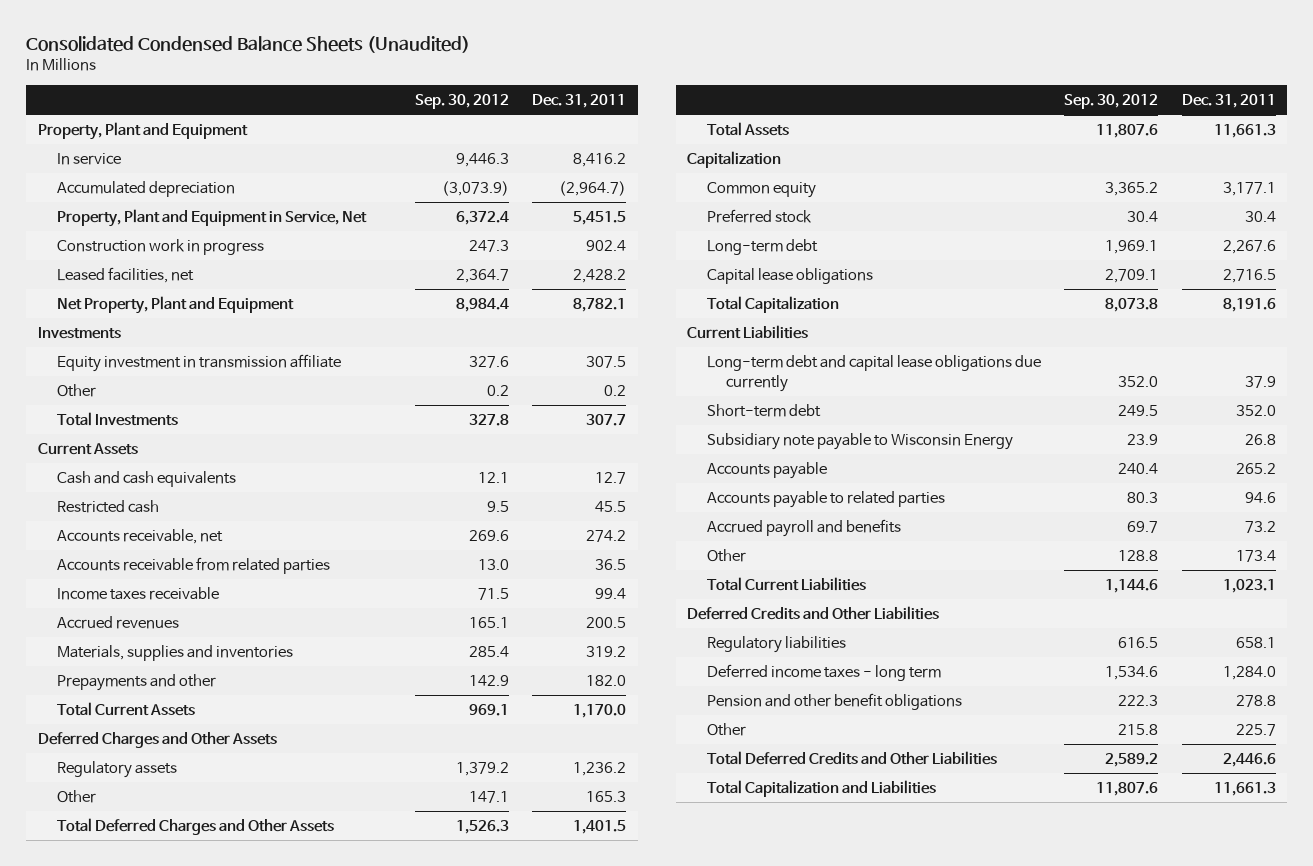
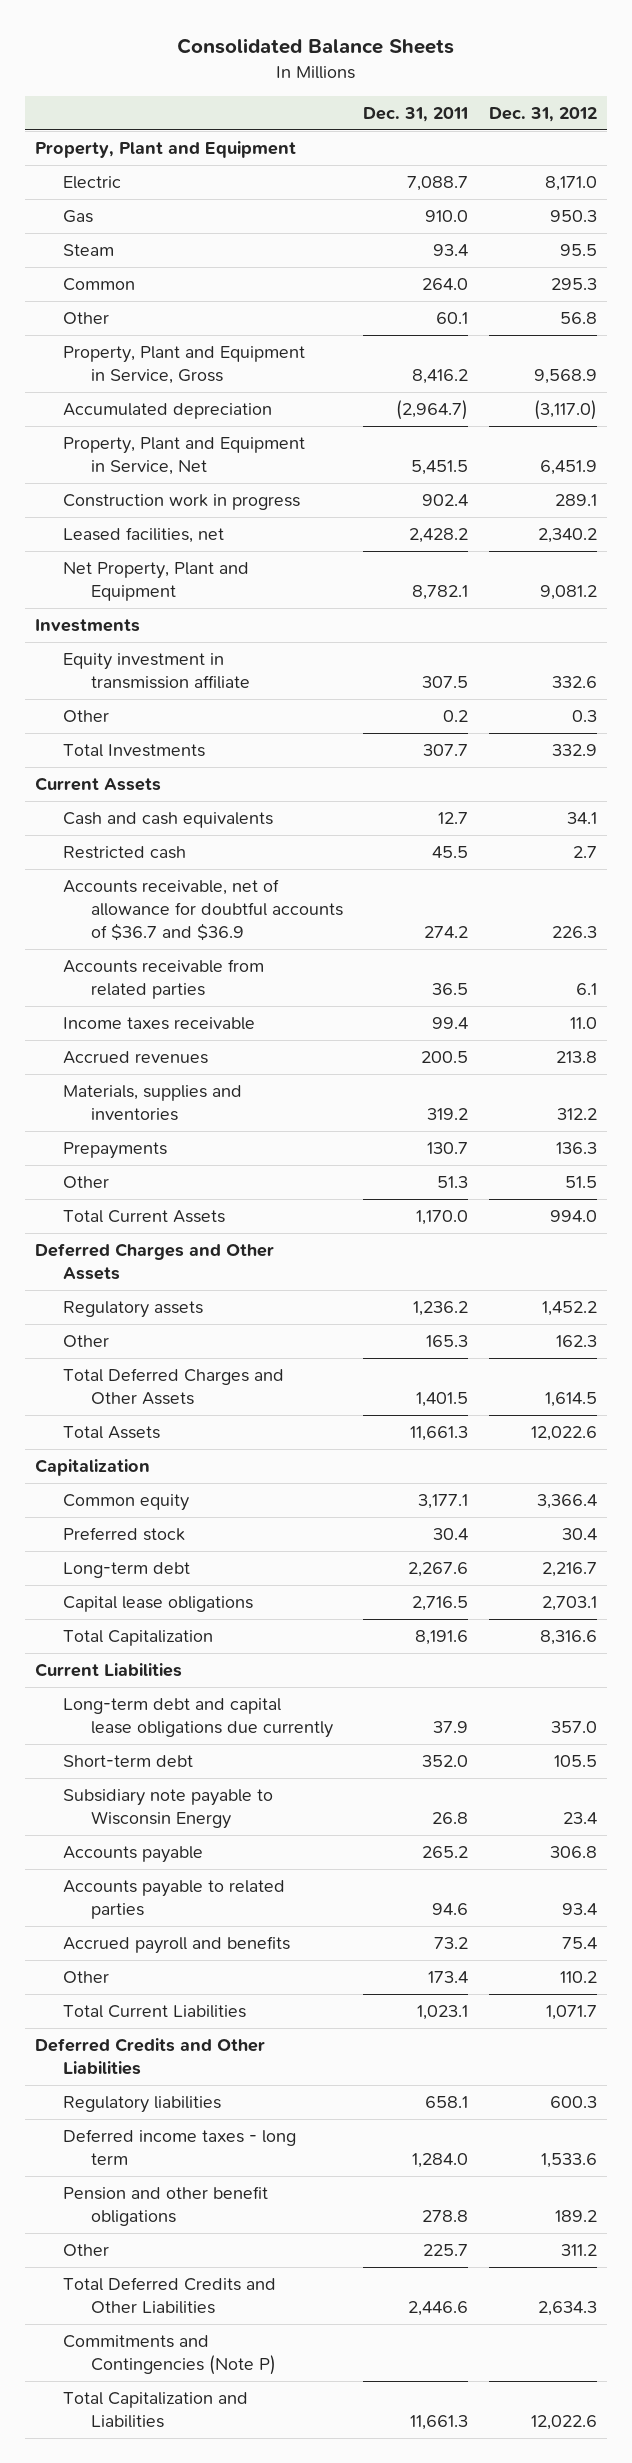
- Consolidated Condensed Balance Sheets (Unaudited)
+ Consolidated Balance Sheets
- | Sep. 30, 2012 | Dec. 31, 2011
+ | Dec. 31, 2011 | Dec. 31, 2012
- In service | 9,446.3 | 8,416.2
+ Electric | 7,088.7 | 8,171.0
+ Gas | 910.0 | 950.3
+ Steam | 93.4 | 95.5
+ Common | 264.0 | 295.3
+ Other | 60.1 | 56.8
+ Property, Plant and Equipment in Service, Gross | 8,416.2 | 9,568.9
- Accounts receivable, net | 269.6 | 274.2
+ Accounts receivable, net of allowance for doubtful accounts of $36.7 and $36.9 | 274.2 | 226.3
- Prepayments and other | 142.9 | 182.0
+ Prepayments | 130.7 | 136.3
+ Other | 51.3 | 51.5
+ Commitments and Contingencies (Note P)

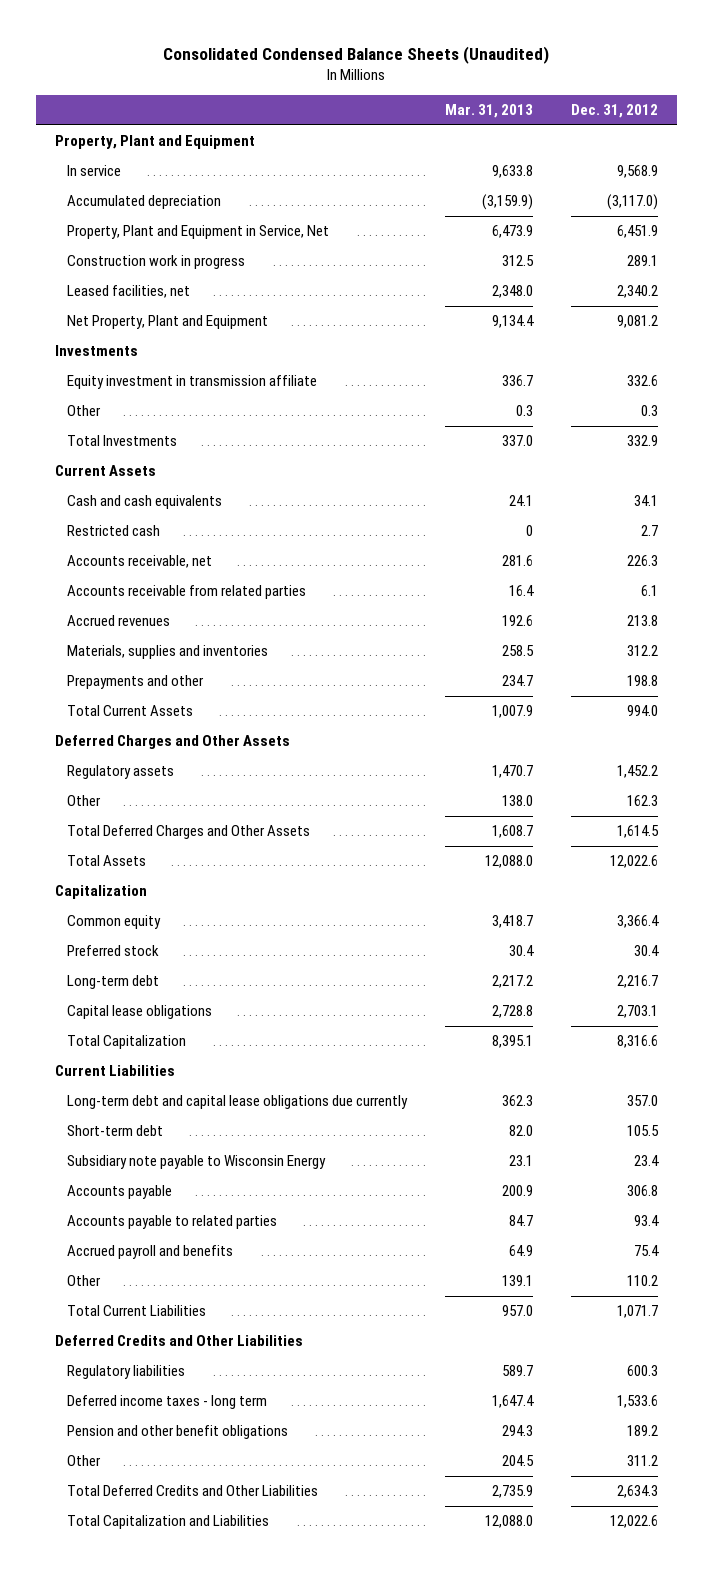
- Consolidated Balance Sheets
+ Consolidated Condensed Balance Sheets (Unaudited)
- | Dec. 31, 2011 | Dec. 31, 2012
+ | Mar. 31, 2013 | Dec. 31, 2012
- Electric | 7,088.7 | 8,171.0
- Gas | 910.0 | 950.3
- Steam | 93.4 | 95.5
- Common | 264.0 | 295.3
- Other | 60.1 | 56.8
- Property, Plant and Equipment in Service, Gross | 8,416.2 | 9,568.9
+ In service | 9,633.8 | 9,568.9
- Accounts receivable, net of allowance for doubtful accounts of $36.7 and $36.9 | 274.2 | 226.3
+ Accounts receivable, net | 281.6 | 226.3
- Income taxes receivable | 99.4 | 11.0
- Prepayments | 130.7 | 136.3
- Other | 51.3 | 51.5
+ Prepayments and other | 234.7 | 198.8
- Commitments and Contingencies (Note P)

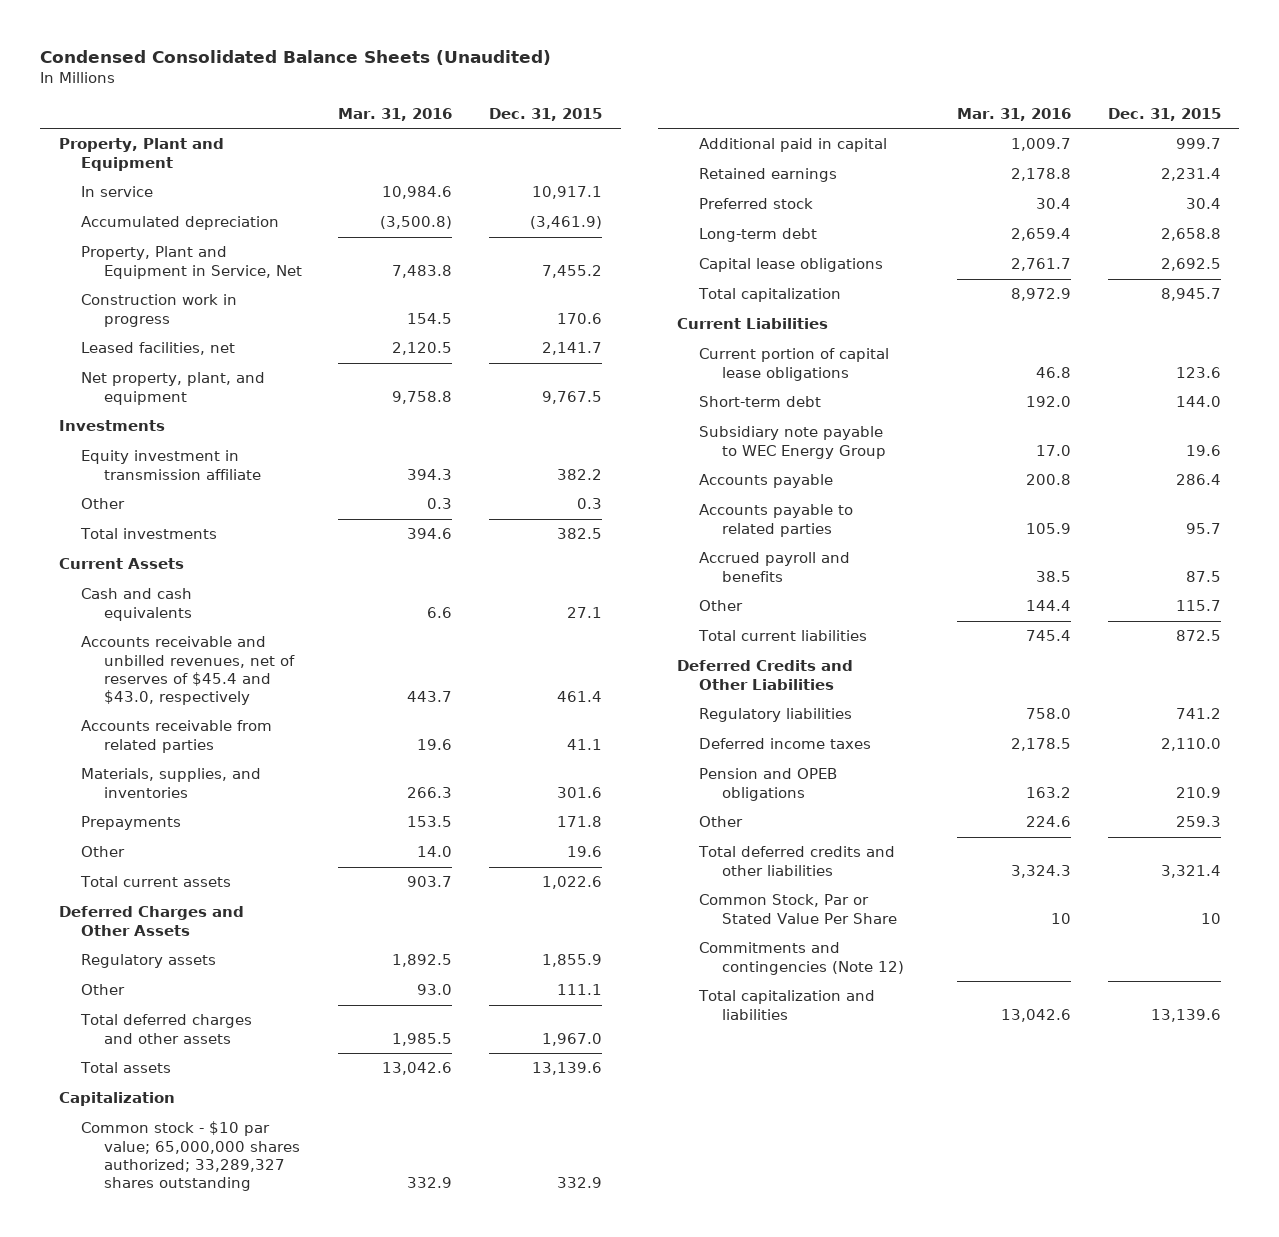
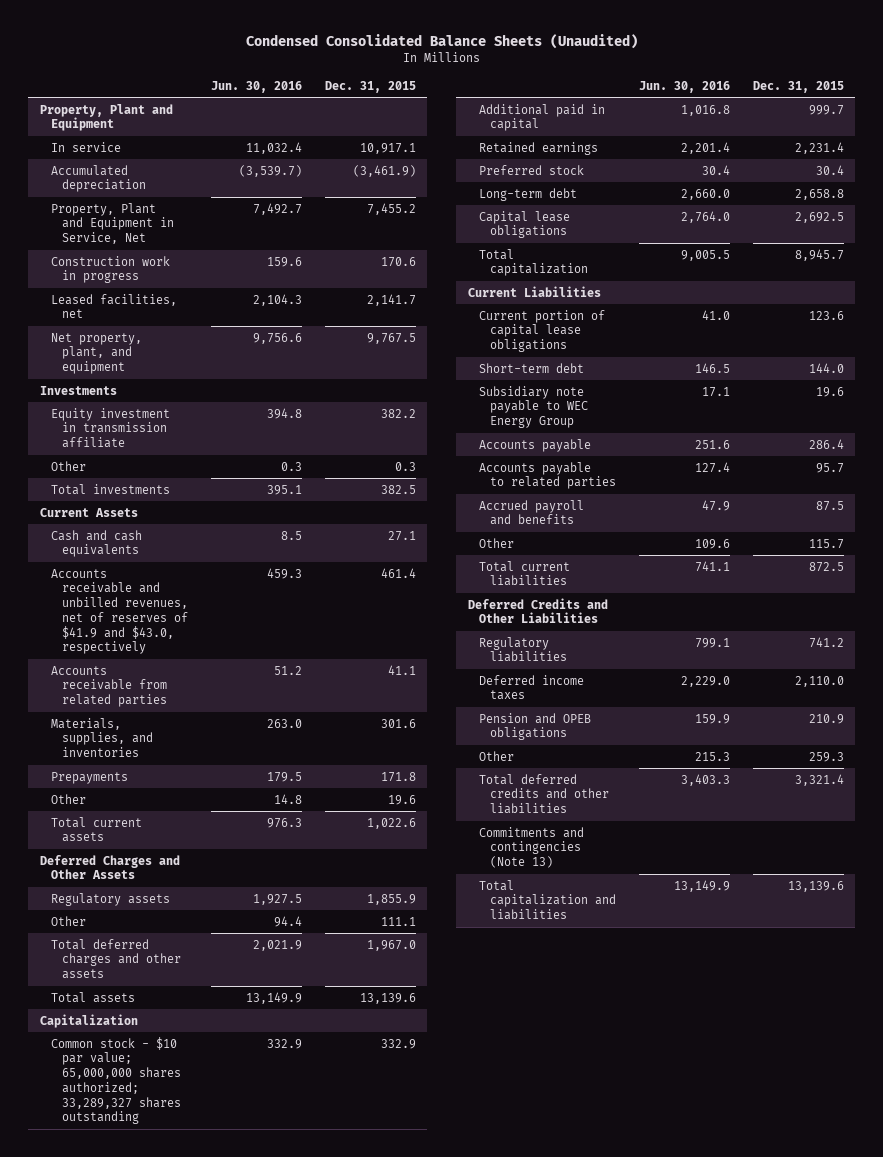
- | Mar. 31, 2016 | Dec. 31, 2015
+ | Jun. 30, 2016 | Dec. 31, 2015
- Accounts receivable and unbilled revenues, net of reserves of $45.4 and $43.0, respectively | 443.7 | 461.4
+ Accounts receivable and unbilled revenues, net of reserves of $41.9 and $43.0, respectively | 459.3 | 461.4
- Common Stock, Par or Stated Value Per Share | 10 | 10
- Commitments and contingencies (Note 12)
+ Commitments and contingencies (Note 13)

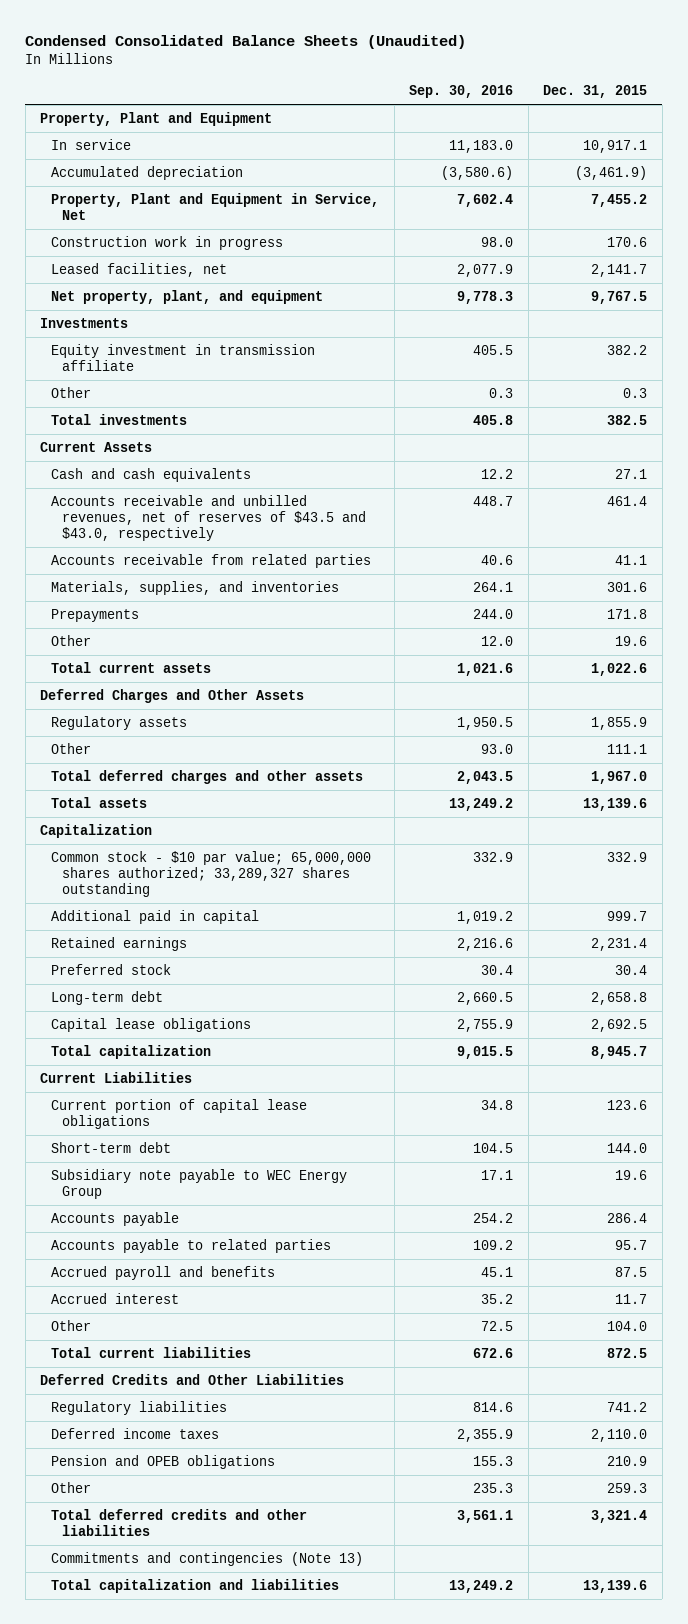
- | Jun. 30, 2016 | Dec. 31, 2015
+ | Sep. 30, 2016 | Dec. 31, 2015
- Accounts receivable and unbilled revenues, net of reserves of $41.9 and $43.0, respectively | 459.3 | 461.4
+ Accounts receivable and unbilled revenues, net of reserves of $43.5 and $43.0, respectively | 448.7 | 461.4
- Other | 109.6 | 115.7
+ Accrued interest | 35.2 | 11.7
+ Other | 72.5 | 104.0

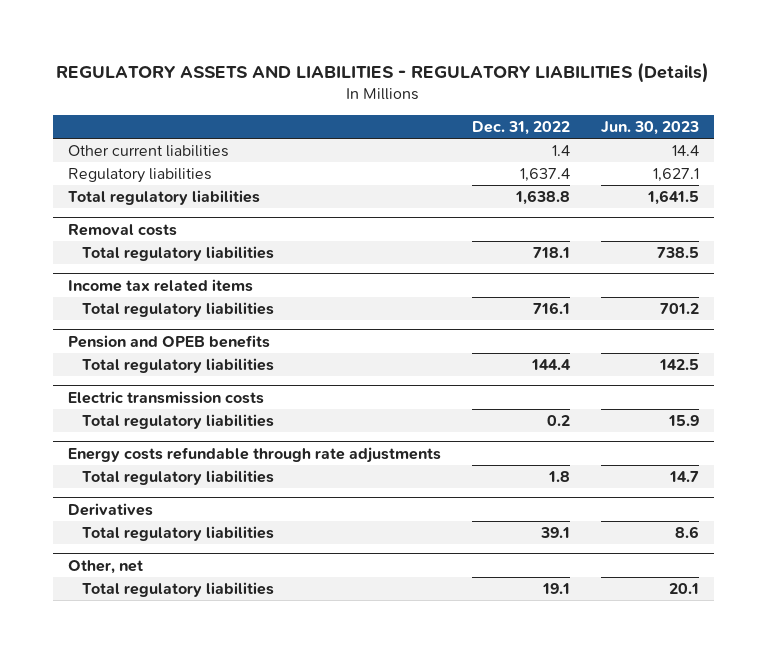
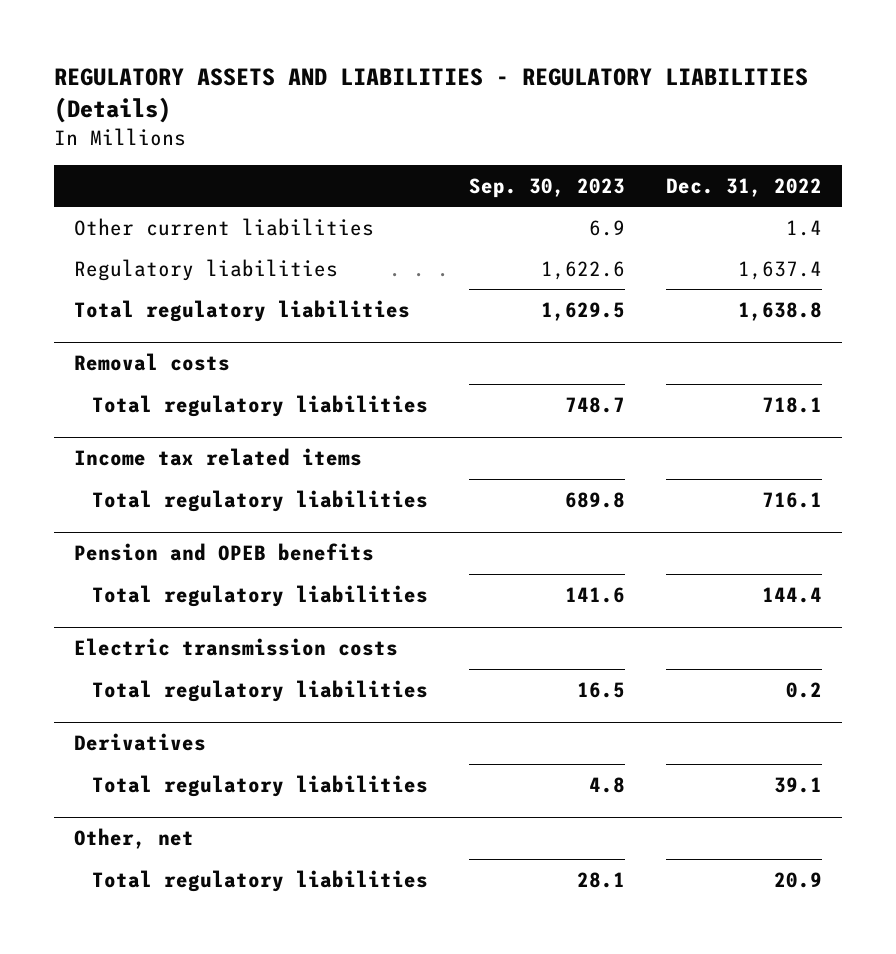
- | Dec. 31, 2022 | Jun. 30, 2023
+ | Sep. 30, 2023 | Dec. 31, 2022
- Energy costs refundable through rate adjustments
- Total regulatory liabilities | 1.8 | 14.7
@ Other, net
- Total regulatory liabilities | 19.1 | 20.1
+ Total regulatory liabilities | 28.1 | 20.9

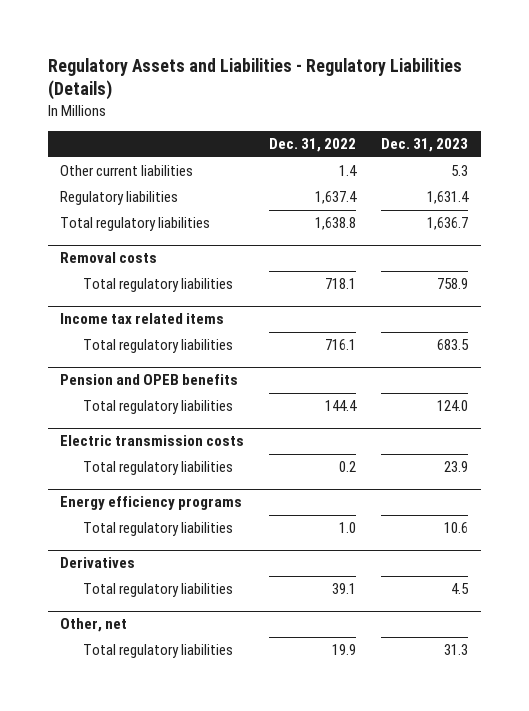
- REGULATORY ASSETS AND LIABILITIES - REGULATORY LIABILITIES (Details)
+ Regulatory Assets and Liabilities - Regulatory Liabilities (Details)
- | Sep. 30, 2023 | Dec. 31, 2022
+ | Dec. 31, 2022 | Dec. 31, 2023
+ Energy efficiency programs
+ Total regulatory liabilities | 1.0 | 10.6
@ Other, net
- Total regulatory liabilities | 28.1 | 20.9
+ Total regulatory liabilities | 19.9 | 31.3

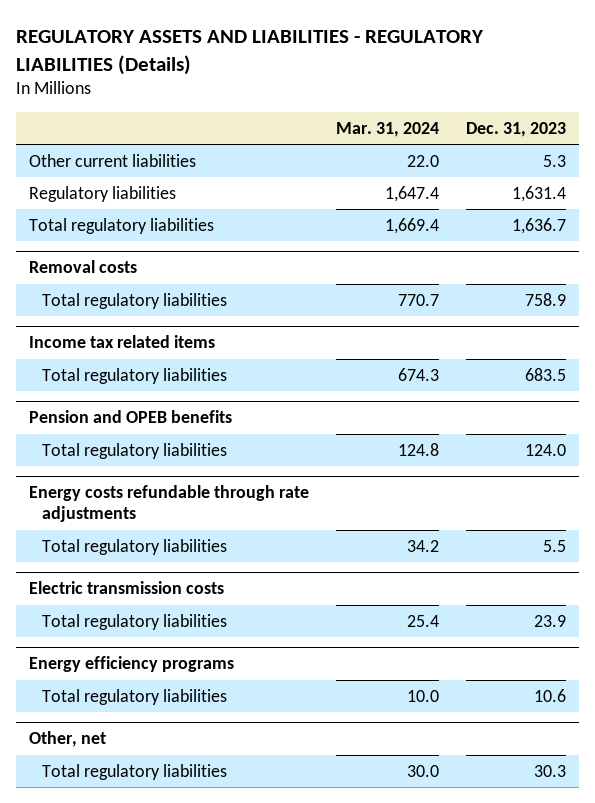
- Regulatory Assets and Liabilities - Regulatory Liabilities (Details)
+ REGULATORY ASSETS AND LIABILITIES - REGULATORY LIABILITIES (Details)
- | Dec. 31, 2022 | Dec. 31, 2023
+ | Mar. 31, 2024 | Dec. 31, 2023
+ Energy costs refundable through rate adjustments
+ Total regulatory liabilities | 34.2 | 5.5
- Derivatives
- Total regulatory liabilities | 39.1 | 4.5
@ Other, net
- Total regulatory liabilities | 19.9 | 31.3
+ Total regulatory liabilities | 30.0 | 30.3

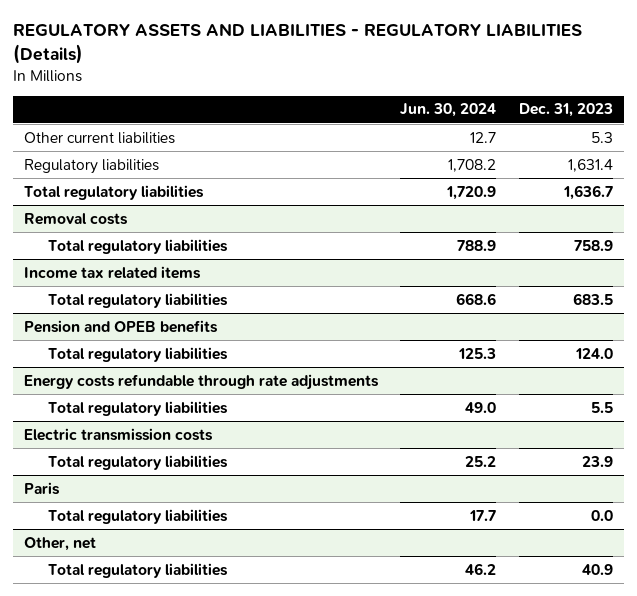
- | Mar. 31, 2024 | Dec. 31, 2023
+ | Jun. 30, 2024 | Dec. 31, 2023
- Energy efficiency programs
- Total regulatory liabilities | 10.0 | 10.6
+ Paris
+ Total regulatory liabilities | 17.7 | 0.0
@ Other, net
- Total regulatory liabilities | 30.0 | 30.3
+ Total regulatory liabilities | 46.2 | 40.9

